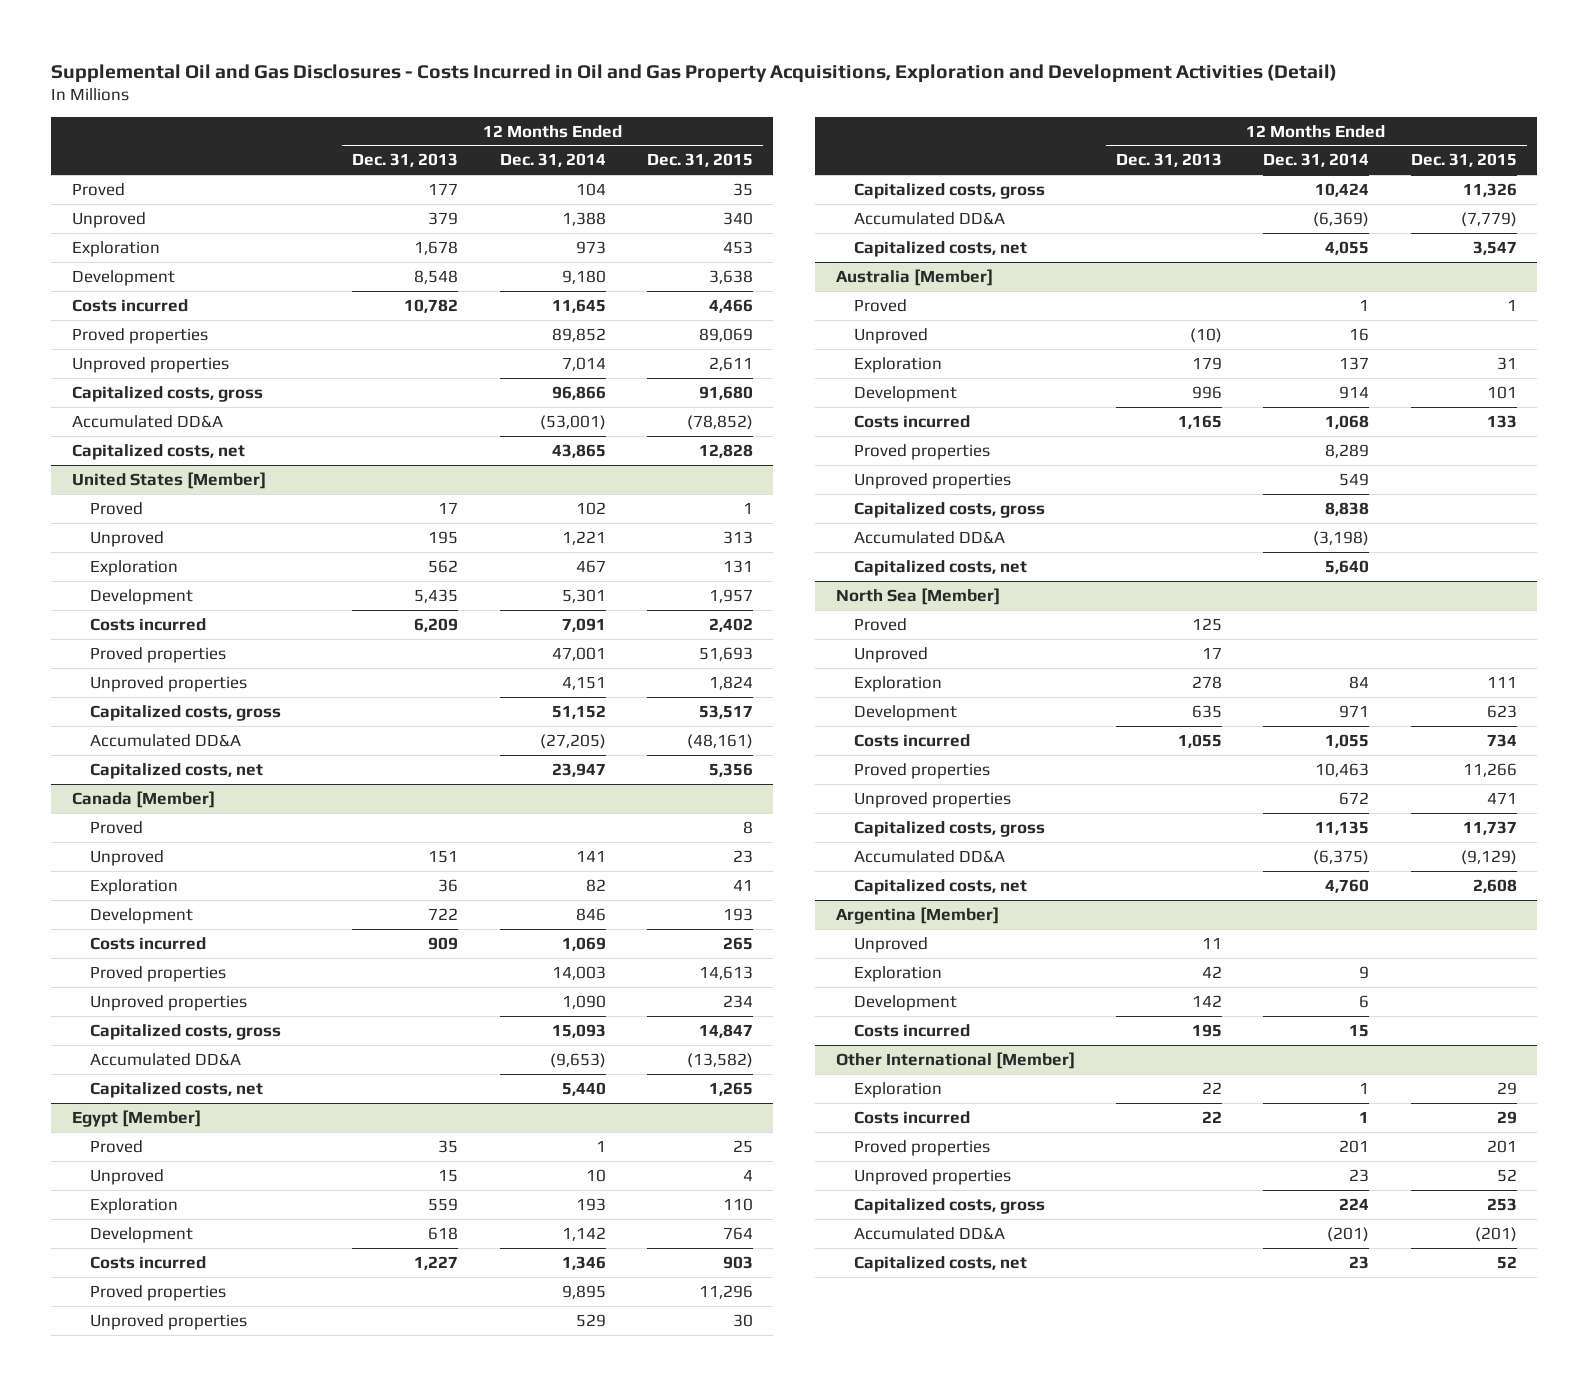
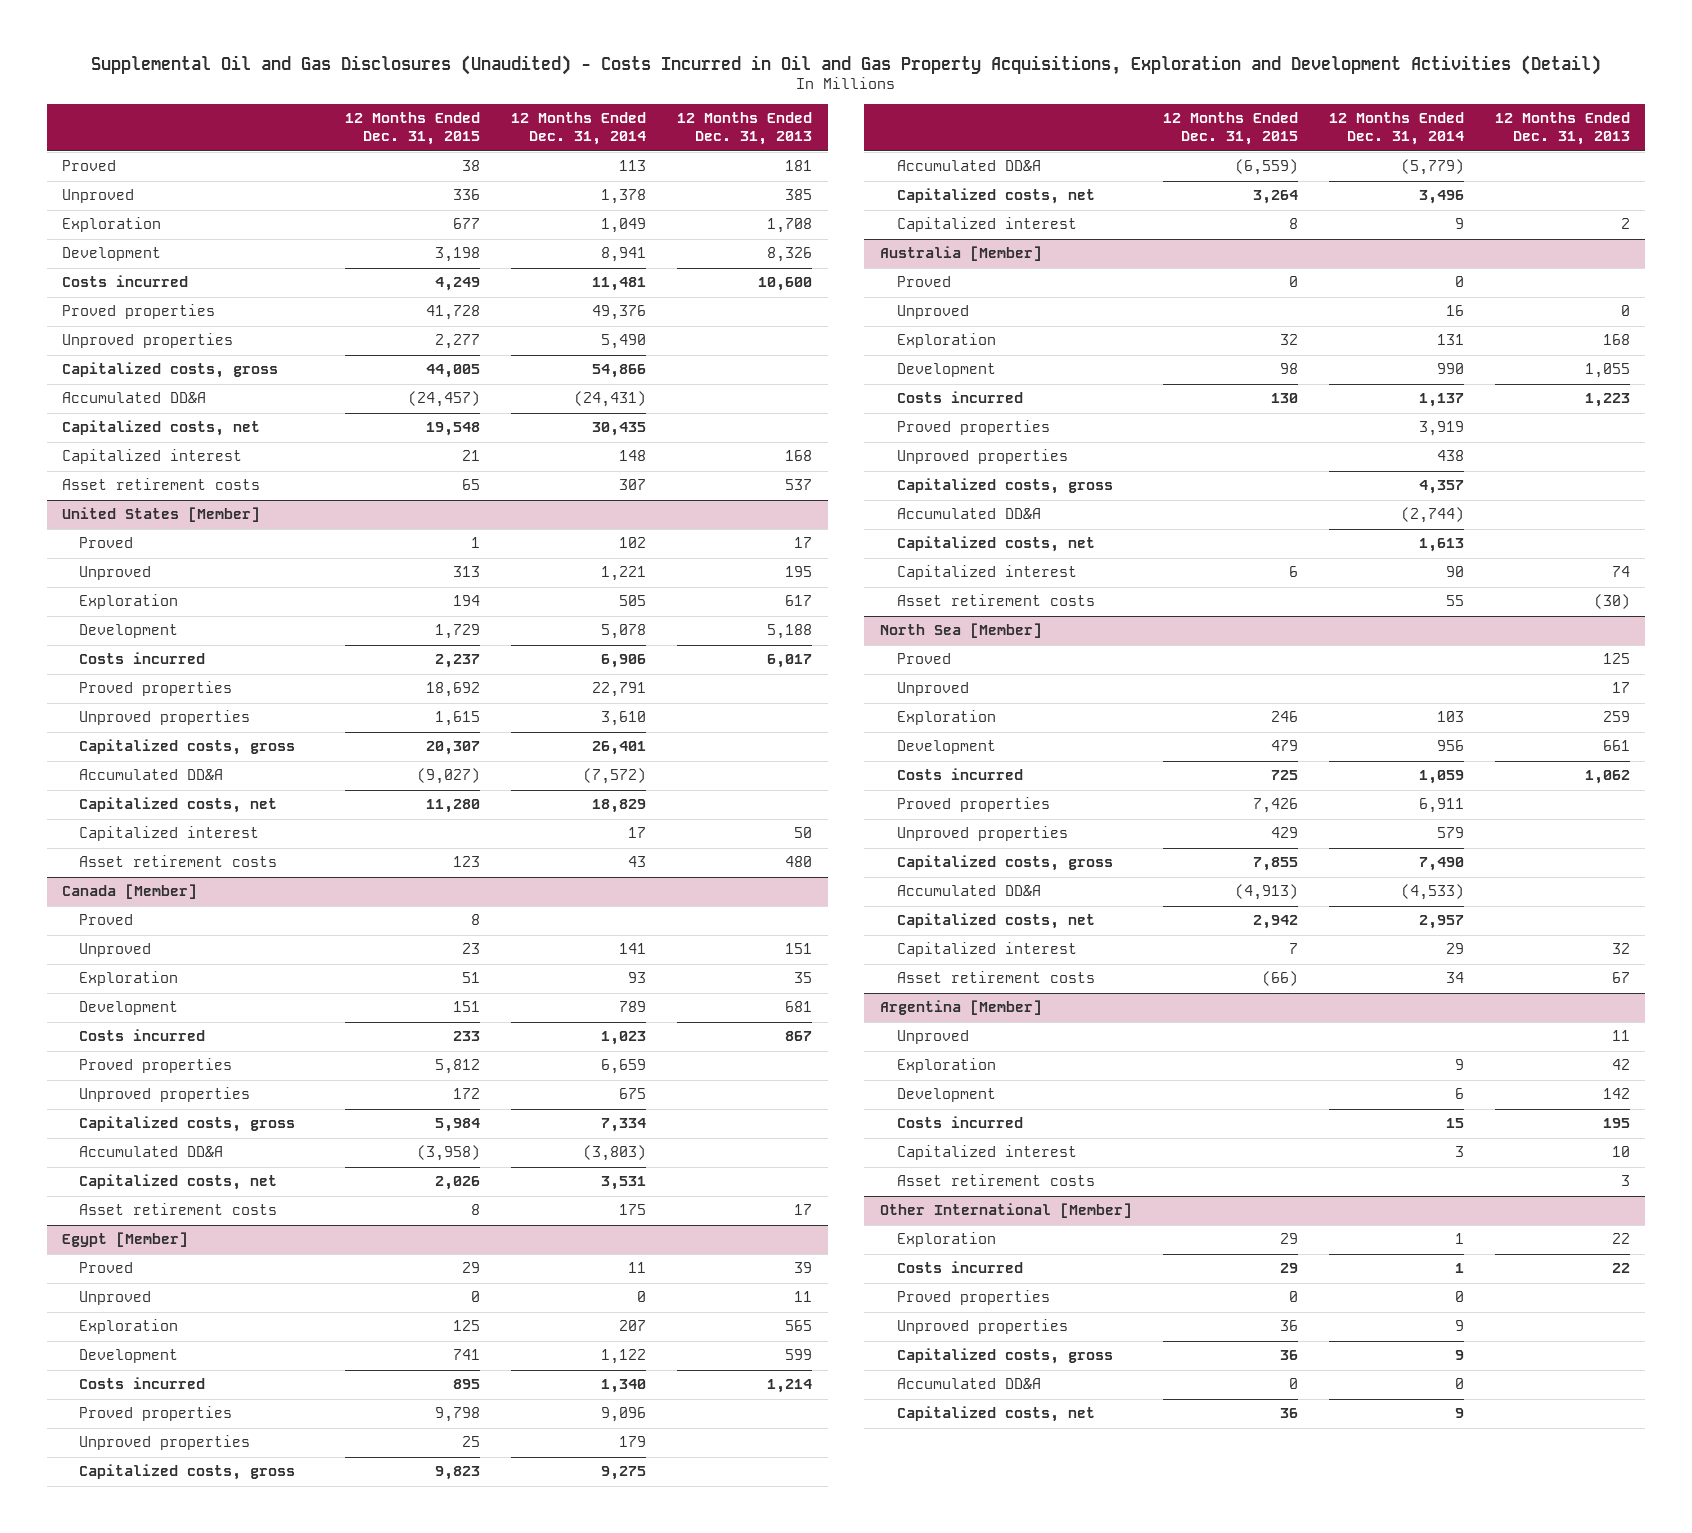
- Supplemental Oil and Gas Disclosures - Costs Incurred in Oil and Gas Property Acquisitions, Exploration and Development Activities (Detail)
+ Supplemental Oil and Gas Disclosures (Unaudited) - Costs Incurred in Oil and Gas Property Acquisitions, Exploration and Development Activities (Detail)
- | 12 Months Ended Dec. 31, 2013 | 12 Months Ended Dec. 31, 2014 | 12 Months Ended Dec. 31, 2015
+ | 12 Months Ended Dec. 31, 2015 | 12 Months Ended Dec. 31, 2014 | 12 Months Ended Dec. 31, 2013
- Proved | 177 | 104 | 35
- Unproved | 379 | 1,388 | 340
- Exploration | 1,678 | 973 | 453
- Development | 8,548 | 9,180 | 3,638
- Costs incurred | 10,782 | 11,645 | 4,466
- Proved properties | | 89,852 | 89,069
- Unproved properties | | 7,014 | 2,611
- Capitalized costs, gross | | 96,866 | 91,680
- Accumulated DD&A | | (53,001) | (78,852)
- Capitalized costs, net | | 43,865 | 12,828
+ Proved | 38 | 113 | 181
+ Unproved | 336 | 1,378 | 385
+ Exploration | 677 | 1,049 | 1,708
+ Development | 3,198 | 8,941 | 8,326
+ Costs incurred | 4,249 | 11,481 | 10,600
+ Proved properties | 41,728 | 49,376 |
+ Unproved properties | 2,277 | 5,490 |
+ Capitalized costs, gross | 44,005 | 54,866 |
+ Accumulated DD&A | (24,457) | (24,431) |
+ Capitalized costs, net | 19,548 | 30,435 |
+ Capitalized interest | 21 | 148 | 168
+ Asset retirement costs | 65 | 307 | 537
@ United States [Member]
- Exploration | 562 | 467 | 131
- Development | 5,435 | 5,301 | 1,957
- Costs incurred | 6,209 | 7,091 | 2,402
- Proved properties | | 47,001 | 51,693
- Unproved properties | | 4,151 | 1,824
- Capitalized costs, gross | | 51,152 | 53,517
- Accumulated DD&A | | (27,205) | (48,161)
- Capitalized costs, net | | 23,947 | 5,356
+ Exploration | 194 | 505 | 617
+ Development | 1,729 | 5,078 | 5,188
+ Costs incurred | 2,237 | 6,906 | 6,017
+ Proved properties | 18,692 | 22,791 |
+ Unproved properties | 1,615 | 3,610 |
+ Capitalized costs, gross | 20,307 | 26,401 |
+ Accumulated DD&A | (9,027) | (7,572) |
+ Capitalized costs, net | 11,280 | 18,829 |
+ Capitalized interest | | 17 | 50
+ Asset retirement costs | 123 | 43 | 480
@ Canada [Member]
- Exploration | 36 | 82 | 41
- Development | 722 | 846 | 193
- Costs incurred | 909 | 1,069 | 265
- Proved properties | | 14,003 | 14,613
- Unproved properties | | 1,090 | 234
- Capitalized costs, gross | | 15,093 | 14,847
- Accumulated DD&A | | (9,653) | (13,582)
- Capitalized costs, net | | 5,440 | 1,265
+ Exploration | 51 | 93 | 35
+ Development | 151 | 789 | 681
+ Costs incurred | 233 | 1,023 | 867
+ Proved properties | 5,812 | 6,659 |
+ Unproved properties | 172 | 675 |
+ Capitalized costs, gross | 5,984 | 7,334 |
+ Accumulated DD&A | (3,958) | (3,803) |
+ Capitalized costs, net | 2,026 | 3,531 |
+ Asset retirement costs | 8 | 175 | 17
@ Egypt [Member]
- Proved | 35 | 1 | 25
- Unproved | 15 | 10 | 4
- Exploration | 559 | 193 | 110
- Development | 618 | 1,142 | 764
- Costs incurred | 1,227 | 1,346 | 903
- Proved properties | | 9,895 | 11,296
- Unproved properties | | 529 | 30
- Capitalized costs, gross | | 10,424 | 11,326
- Accumulated DD&A | | (6,369) | (7,779)
- Capitalized costs, net | | 4,055 | 3,547
+ Proved | 29 | 11 | 39
+ Unproved | 0 | 0 | 11
+ Exploration | 125 | 207 | 565
+ Development | 741 | 1,122 | 599
+ Costs incurred | 895 | 1,340 | 1,214
+ Proved properties | 9,798 | 9,096 |
+ Unproved properties | 25 | 179 |
+ Capitalized costs, gross | 9,823 | 9,275 |
+ Accumulated DD&A | (6,559) | (5,779) |
+ Capitalized costs, net | 3,264 | 3,496 |
+ Capitalized interest | 8 | 9 | 2
@ Australia [Member]
- Proved | | 1 | 1
- Unproved | (10) | 16 |
- Exploration | 179 | 137 | 31
- Development | 996 | 914 | 101
- Costs incurred | 1,165 | 1,068 | 133
- Proved properties | | 8,289 |
- Unproved properties | | 549 |
- Capitalized costs, gross | | 8,838 |
- Accumulated DD&A | | (3,198) |
- Capitalized costs, net | | 5,640 |
+ Proved | 0 | 0 |
+ Unproved | | 16 | 0
+ Exploration | 32 | 131 | 168
+ Development | 98 | 990 | 1,055
+ Costs incurred | 130 | 1,137 | 1,223
+ Proved properties | | 3,919 |
+ Unproved properties | | 438 |
+ Capitalized costs, gross | | 4,357 |
+ Accumulated DD&A | | (2,744) |
+ Capitalized costs, net | | 1,613 |
+ Capitalized interest | 6 | 90 | 74
+ Asset retirement costs | | 55 | (30)
@ North Sea [Member]
- Exploration | 278 | 84 | 111
- Development | 635 | 971 | 623
- Costs incurred | 1,055 | 1,055 | 734
- Proved properties | | 10,463 | 11,266
- Unproved properties | | 672 | 471
- Capitalized costs, gross | | 11,135 | 11,737
- Accumulated DD&A | | (6,375) | (9,129)
- Capitalized costs, net | | 4,760 | 2,608
+ Exploration | 246 | 103 | 259
+ Development | 479 | 956 | 661
+ Costs incurred | 725 | 1,059 | 1,062
+ Proved properties | 7,426 | 6,911 |
+ Unproved properties | 429 | 579 |
+ Capitalized costs, gross | 7,855 | 7,490 |
+ Accumulated DD&A | (4,913) | (4,533) |
+ Capitalized costs, net | 2,942 | 2,957 |
+ Capitalized interest | 7 | 29 | 32
+ Asset retirement costs | (66) | 34 | 67
@ Argentina [Member]
+ Capitalized interest | | 3 | 10
+ Asset retirement costs | | | 3
@ Other International [Member]
- Proved properties | | 201 | 201
- Unproved properties | | 23 | 52
- Capitalized costs, gross | | 224 | 253
- Accumulated DD&A | | (201) | (201)
- Capitalized costs, net | | 23 | 52
+ Proved properties | 0 | 0 |
+ Unproved properties | 36 | 9 |
+ Capitalized costs, gross | 36 | 9 |
+ Accumulated DD&A | 0 | 0 |
+ Capitalized costs, net | 36 | 9 |

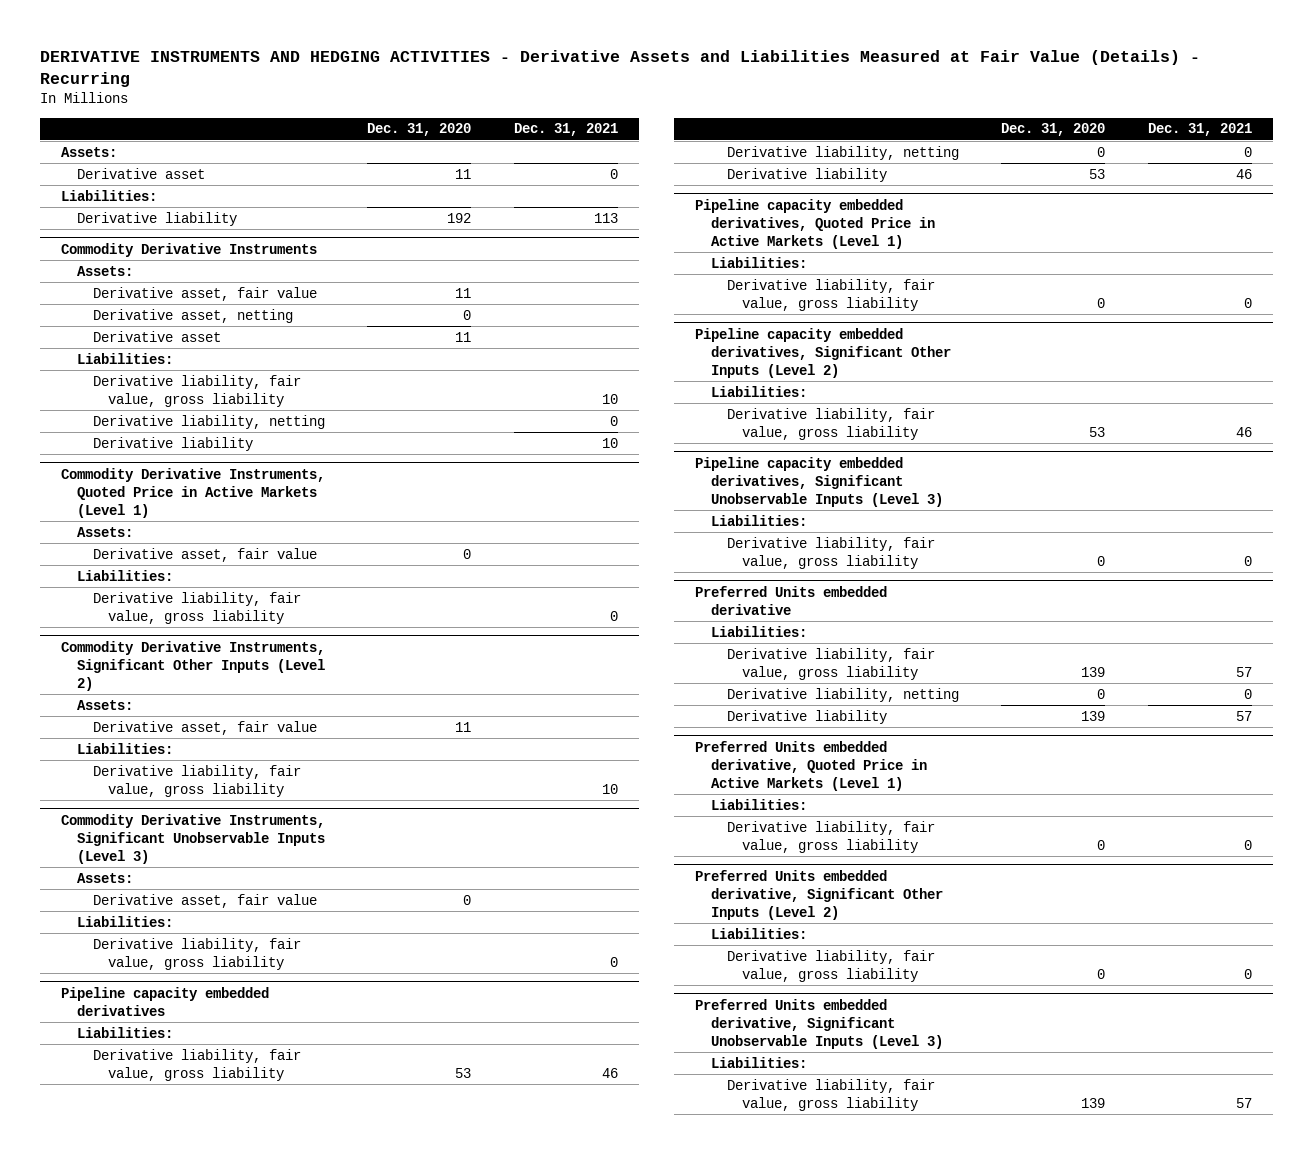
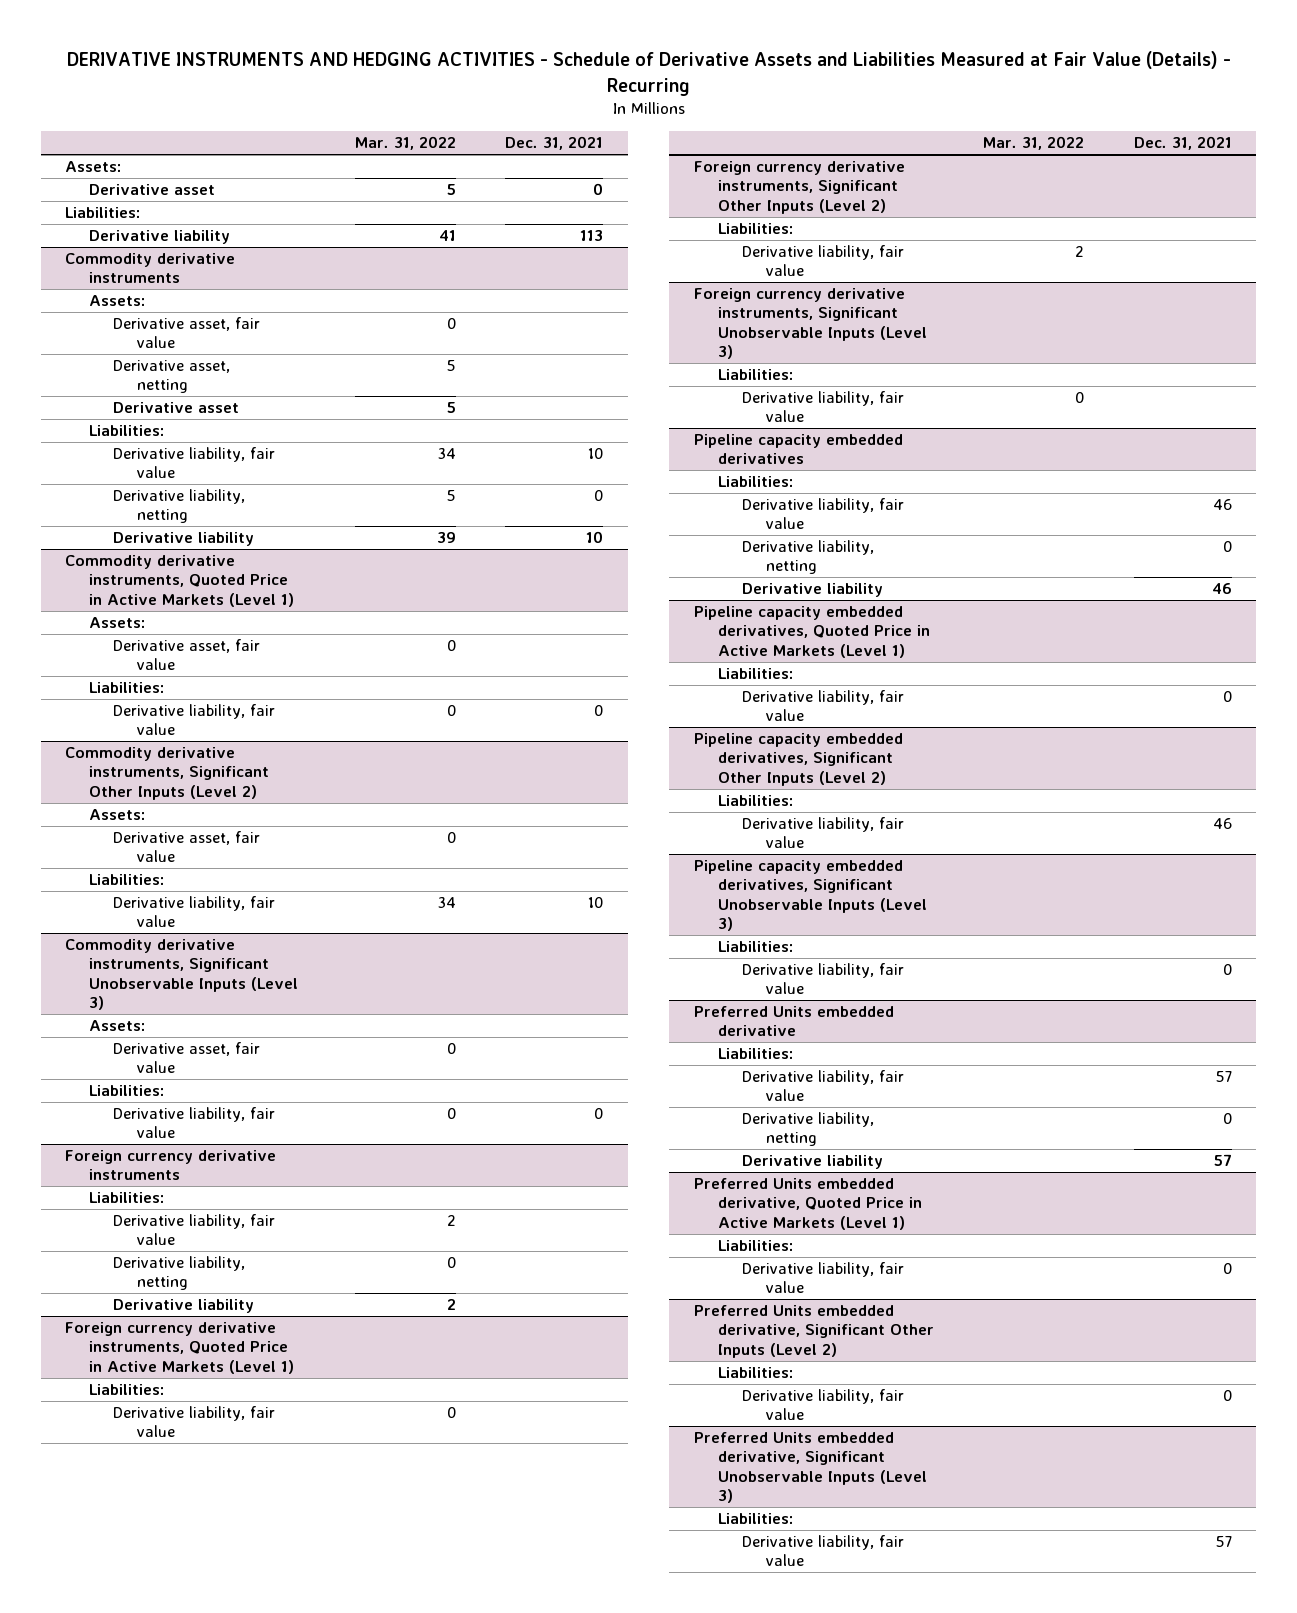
- DERIVATIVE INSTRUMENTS AND HEDGING ACTIVITIES - Derivative Assets and Liabilities Measured at Fair Value (Details) - Recurring
+ DERIVATIVE INSTRUMENTS AND HEDGING ACTIVITIES - Schedule of Derivative Assets and Liabilities Measured at Fair Value (Details) - Recurring
- | Dec. 31, 2020 | Dec. 31, 2021
+ | Mar. 31, 2022 | Dec. 31, 2021
- Commodity Derivative Instruments
+ Commodity derivative instruments
- Derivative liability, fair value, gross liability | | 10
+ Derivative liability, fair value | 34 | 10
- Commodity Derivative Instruments, Quoted Price in Active Markets (Level 1)
+ Commodity derivative instruments, Quoted Price in Active Markets (Level 1)
- Derivative liability, fair value, gross liability | | 0
- Commodity Derivative Instruments, Significant Other Inputs (Level 2)
+ Derivative liability, fair value | 0 | 0
+ Commodity derivative instruments, Significant Other Inputs (Level 2)
- Derivative liability, fair value, gross liability | | 10
- Commodity Derivative Instruments, Significant Unobservable Inputs (Level 3)
+ Derivative liability, fair value | 34 | 10
+ Commodity derivative instruments, Significant Unobservable Inputs (Level 3)
- Derivative liability, fair value, gross liability | | 0
+ Derivative liability, fair value | 0 | 0
+ Foreign currency derivative instruments
+ Liabilities:
+ Derivative liability, fair value | 2 |
+ Derivative liability, netting | 0 |
+ Derivative liability | 2 |
+ Foreign currency derivative instruments, Quoted Price in Active Markets (Level 1)
+ Liabilities:
+ Derivative liability, fair value | 0 |
+ Foreign currency derivative instruments, Significant Other Inputs (Level 2)
+ Liabilities:
+ Derivative liability, fair value | 2 |
+ Foreign currency derivative instruments, Significant Unobservable Inputs (Level 3)
+ Liabilities:
+ Derivative liability, fair value | 0 |
@ Pipeline capacity embedded derivatives
- Derivative liability, fair value, gross liability | 53 | 46
+ Derivative liability, fair value | | 46
@ Pipeline capacity embedded derivatives, Quoted Price in Active Markets (Level 1)
- Derivative liability, fair value, gross liability | 0 | 0
+ Derivative liability, fair value | | 0
@ Pipeline capacity embedded derivatives, Significant Other Inputs (Level 2)
- Derivative liability, fair value, gross liability | 53 | 46
+ Derivative liability, fair value | | 46
@ Pipeline capacity embedded derivatives, Significant Unobservable Inputs (Level 3)
- Derivative liability, fair value, gross liability | 0 | 0
+ Derivative liability, fair value | | 0
@ Preferred Units embedded derivative
- Derivative liability, fair value, gross liability | 139 | 57
+ Derivative liability, fair value | | 57
@ Preferred Units embedded derivative, Quoted Price in Active Markets (Level 1)
- Derivative liability, fair value, gross liability | 0 | 0
+ Derivative liability, fair value | | 0
@ Preferred Units embedded derivative, Significant Other Inputs (Level 2)
- Derivative liability, fair value, gross liability | 0 | 0
+ Derivative liability, fair value | | 0
@ Preferred Units embedded derivative, Significant Unobservable Inputs (Level 3)
- Derivative liability, fair value, gross liability | 139 | 57
+ Derivative liability, fair value | | 57

